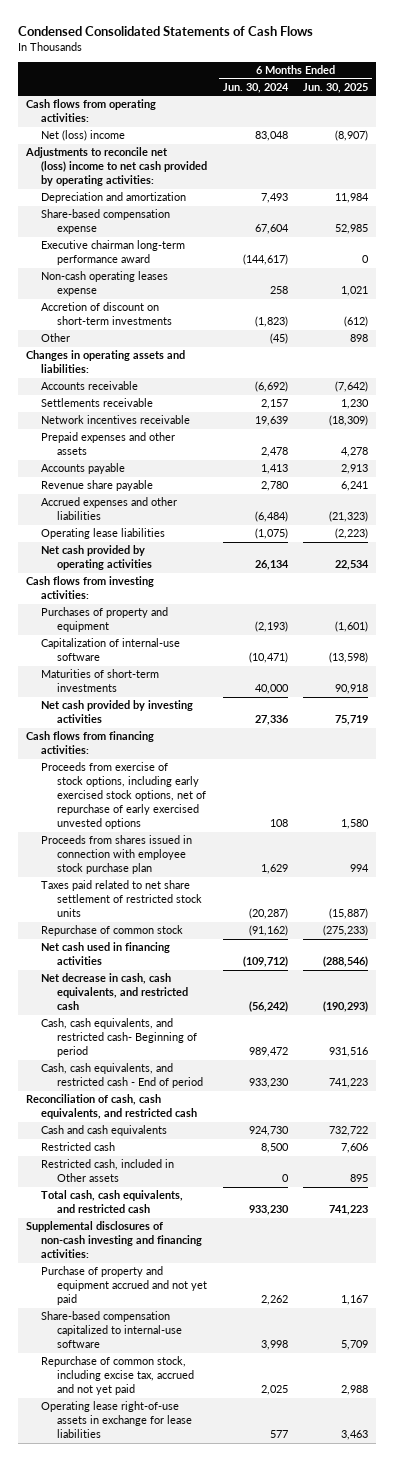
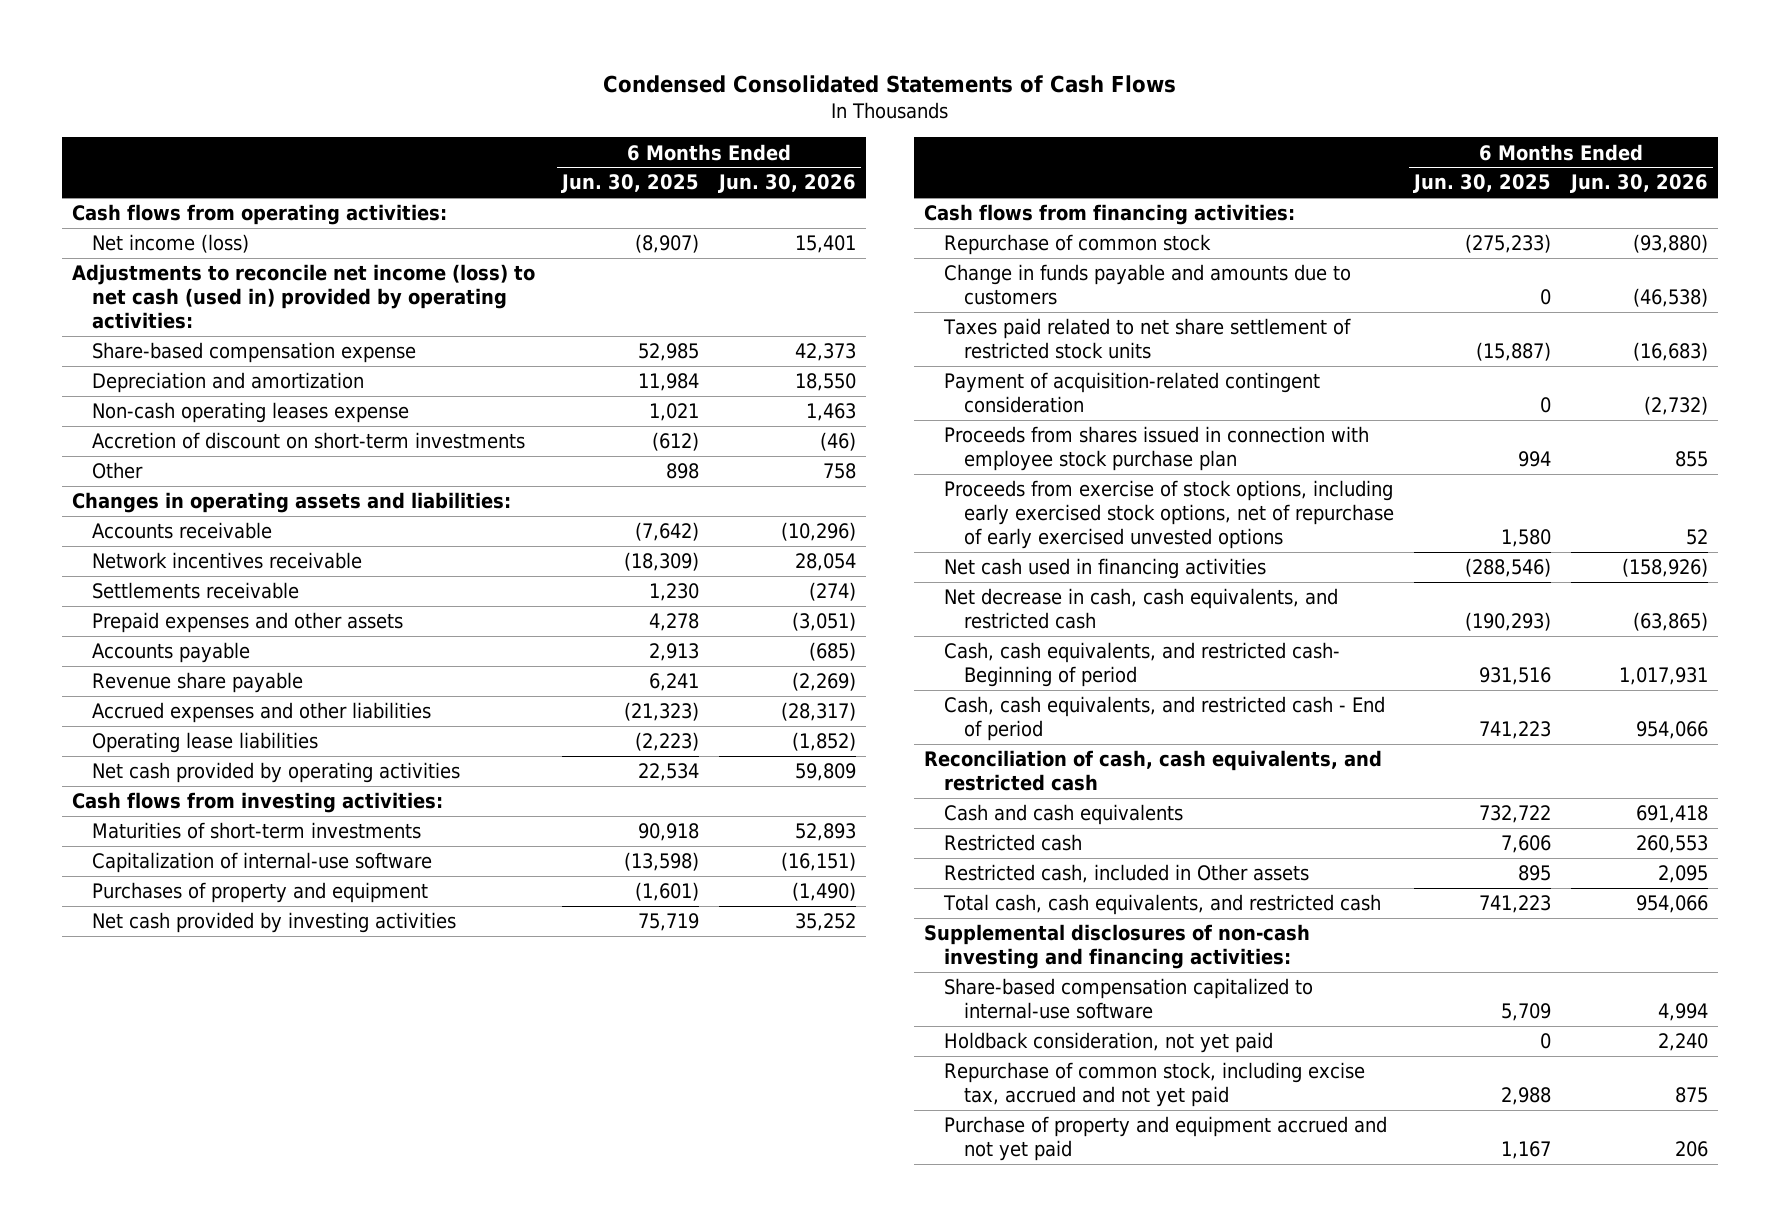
- | 6 Months Ended Jun. 30, 2024 | 6 Months Ended Jun. 30, 2025
+ | 6 Months Ended Jun. 30, 2025 | 6 Months Ended Jun. 30, 2026
- Net (loss) income | 83,048 | (8,907)
- Adjustments to reconcile net (loss) income to net cash provided by operating activities:
+ Net income (loss) | (8,907) | 15,401
+ Adjustments to reconcile net income (loss) to net cash (used in) provided by operating activities:
- Executive chairman long-term performance award | (144,617) | 0
moved down: Depreciation and amortization | 11,984 | 18,550
moved down: Settlements receivable | 1,230 | (274)
moved down: Capitalization of internal-use software | (13,598) | (16,151)
moved down: Purchases of property and equipment | (1,601) | (1,490)
+ Change in funds payable and amounts due to customers | 0 | (46,538)
moved down: Taxes paid related to net share settlement of restricted stock units | (15,887) | (16,683)
+ Payment of acquisition-related contingent consideration | 0 | (2,732)
moved down: Proceeds from shares issued in connection with employee stock purchase plan | 994 | 855
moved down: Proceeds from exercise of stock options, including early exercised stock options, net of repurchase of early exercised unvested options | 1,580 | 52
+ Holdback consideration, not yet paid | 0 | 2,240
- Operating lease right-of-use assets in exchange for lease liabilities | 577 | 3,463
moved down: Purchase of property and equipment accrued and not yet paid | 1,167 | 206

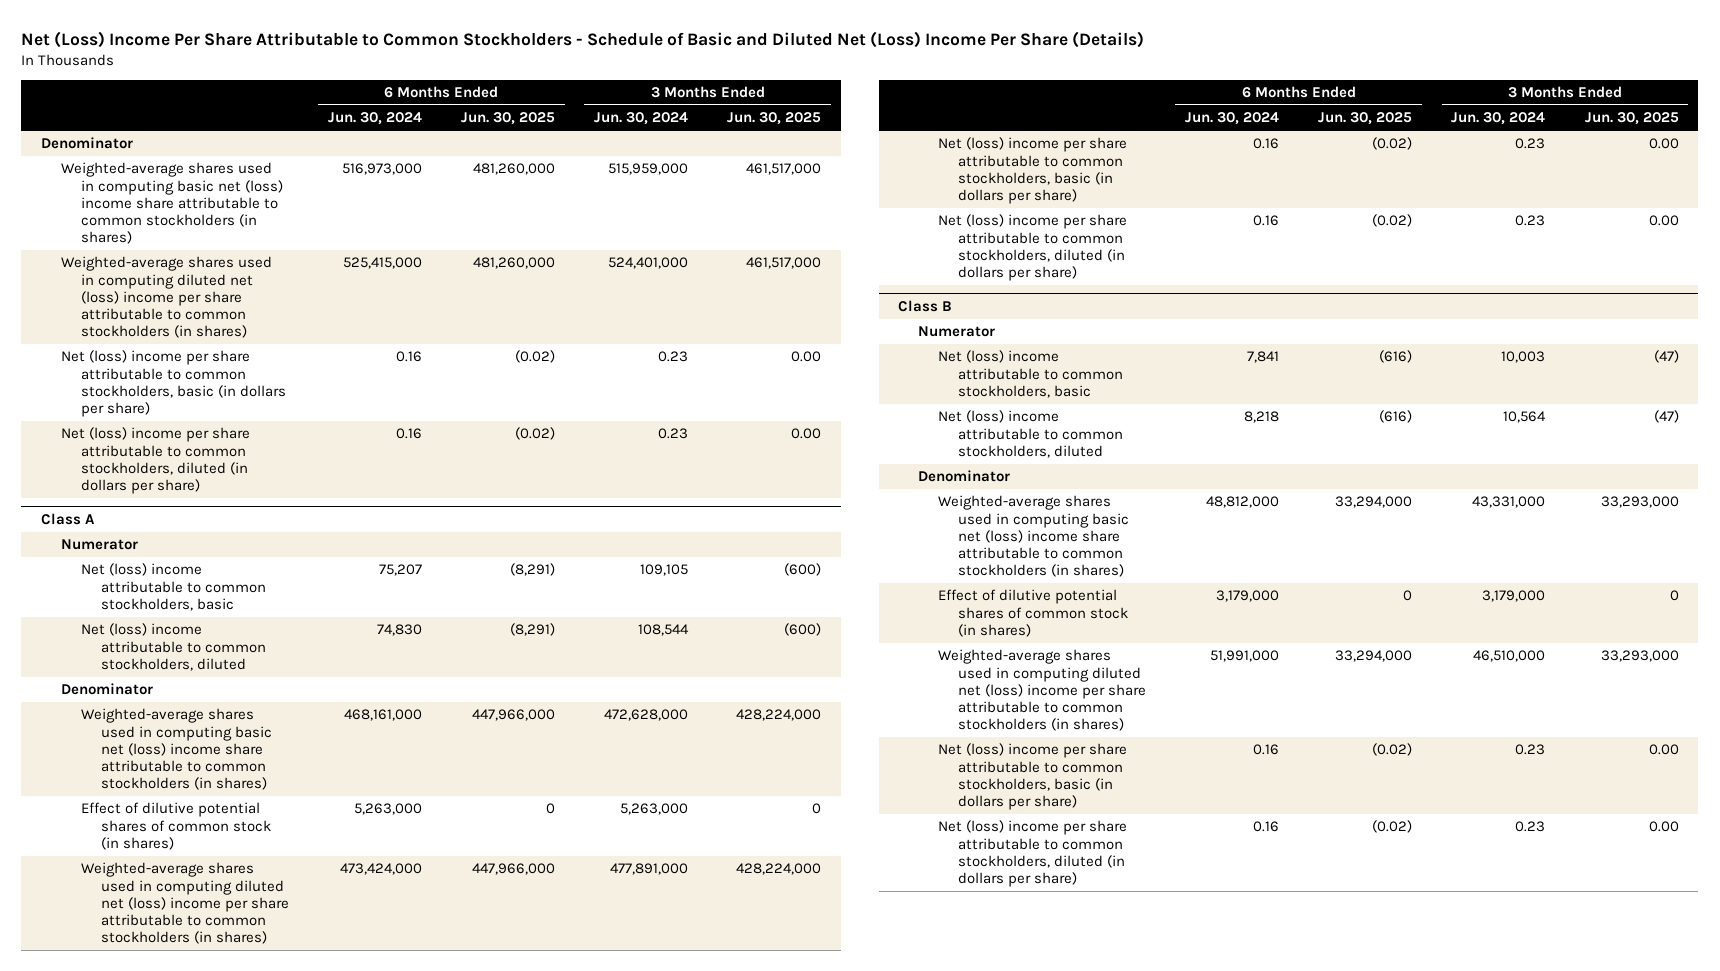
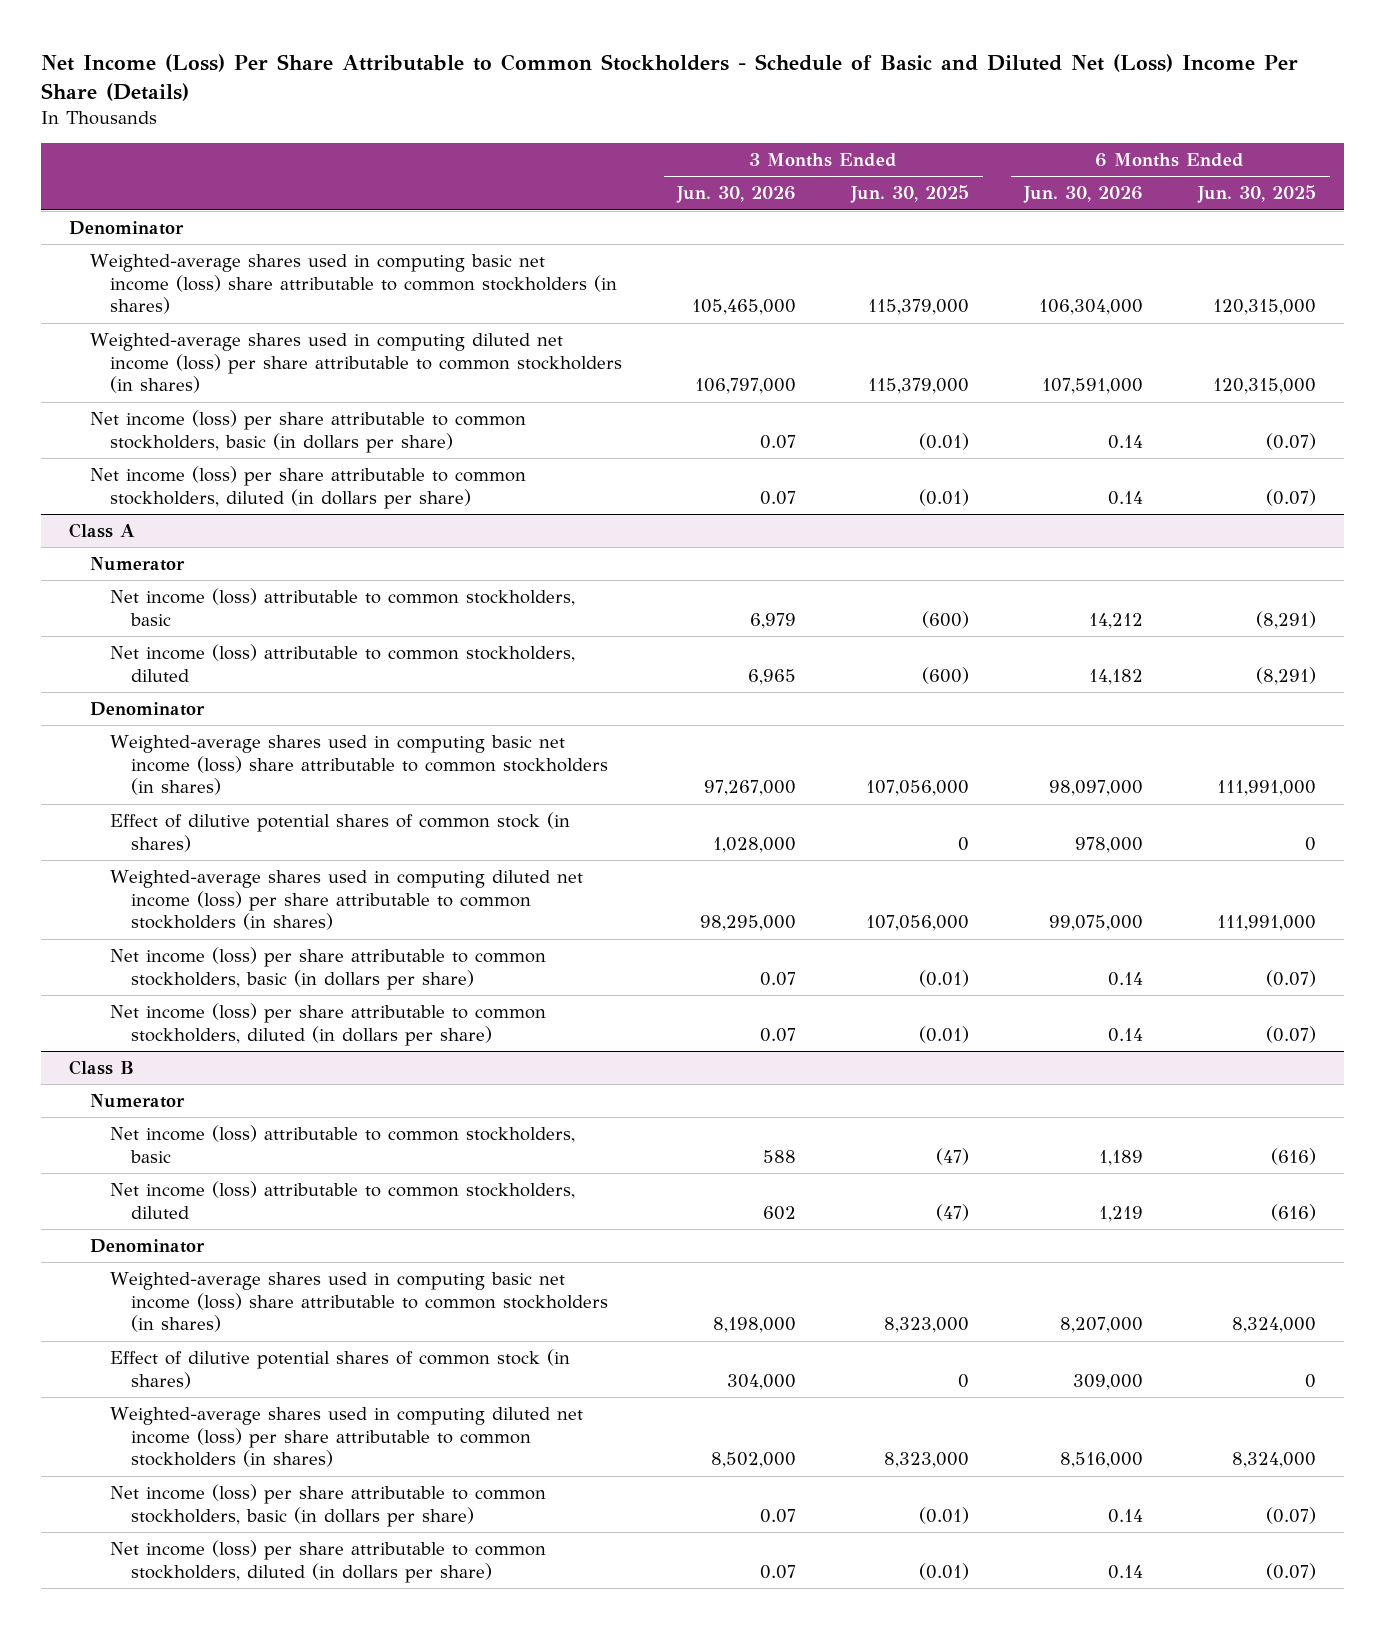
- Net (Loss) Income Per Share Attributable to Common Stockholders - Schedule of Basic and Diluted Net (Loss) Income Per Share (Details)
+ Net Income (Loss) Per Share Attributable to Common Stockholders - Schedule of Basic and Diluted Net (Loss) Income Per Share (Details)
- | 6 Months Ended Jun. 30, 2024 | 6 Months Ended Jun. 30, 2025 | 3 Months Ended Jun. 30, 2024 | 3 Months Ended Jun. 30, 2025
+ | 3 Months Ended Jun. 30, 2026 | 3 Months Ended Jun. 30, 2025 | 6 Months Ended Jun. 30, 2026 | 6 Months Ended Jun. 30, 2025
- Weighted-average shares used in computing basic net (loss) income share attributable to common stockholders (in shares) | 516,973,000 | 481,260,000 | 515,959,000 | 461,517,000
- Weighted-average shares used in computing diluted net (loss) income per share attributable to common stockholders (in shares) | 525,415,000 | 481,260,000 | 524,401,000 | 461,517,000
- Net (loss) income per share attributable to common stockholders, basic (in dollars per share) | 0.16 | (0.02) | 0.23 | 0.00
- Net (loss) income per share attributable to common stockholders, diluted (in dollars per share) | 0.16 | (0.02) | 0.23 | 0.00
+ Weighted-average shares used in computing basic net income (loss) share attributable to common stockholders (in shares) | 105,465,000 | 115,379,000 | 106,304,000 | 120,315,000
+ Weighted-average shares used in computing diluted net income (loss) per share attributable to common stockholders (in shares) | 106,797,000 | 115,379,000 | 107,591,000 | 120,315,000
+ Net income (loss) per share attributable to common stockholders, basic (in dollars per share) | 0.07 | (0.01) | 0.14 | (0.07)
+ Net income (loss) per share attributable to common stockholders, diluted (in dollars per share) | 0.07 | (0.01) | 0.14 | (0.07)
@ Class A
- Net (loss) income attributable to common stockholders, basic | 75,207 | (8,291) | 109,105 | (600)
- Net (loss) income attributable to common stockholders, diluted | 74,830 | (8,291) | 108,544 | (600)
+ Net income (loss) attributable to common stockholders, basic | 6,979 | (600) | 14,212 | (8,291)
+ Net income (loss) attributable to common stockholders, diluted | 6,965 | (600) | 14,182 | (8,291)
- Weighted-average shares used in computing basic net (loss) income share attributable to common stockholders (in shares) | 468,161,000 | 447,966,000 | 472,628,000 | 428,224,000
+ Weighted-average shares used in computing basic net income (loss) share attributable to common stockholders (in shares) | 97,267,000 | 107,056,000 | 98,097,000 | 111,991,000
- Weighted-average shares used in computing diluted net (loss) income per share attributable to common stockholders (in shares) | 473,424,000 | 447,966,000 | 477,891,000 | 428,224,000
- Net (loss) income per share attributable to common stockholders, basic (in dollars per share) | 0.16 | (0.02) | 0.23 | 0.00
- Net (loss) income per share attributable to common stockholders, diluted (in dollars per share) | 0.16 | (0.02) | 0.23 | 0.00
+ Weighted-average shares used in computing diluted net income (loss) per share attributable to common stockholders (in shares) | 98,295,000 | 107,056,000 | 99,075,000 | 111,991,000
+ Net income (loss) per share attributable to common stockholders, basic (in dollars per share) | 0.07 | (0.01) | 0.14 | (0.07)
+ Net income (loss) per share attributable to common stockholders, diluted (in dollars per share) | 0.07 | (0.01) | 0.14 | (0.07)
@ Class B
- Net (loss) income attributable to common stockholders, basic | 7,841 | (616) | 10,003 | (47)
- Net (loss) income attributable to common stockholders, diluted | 8,218 | (616) | 10,564 | (47)
+ Net income (loss) attributable to common stockholders, basic | 588 | (47) | 1,189 | (616)
+ Net income (loss) attributable to common stockholders, diluted | 602 | (47) | 1,219 | (616)
- Weighted-average shares used in computing basic net (loss) income share attributable to common stockholders (in shares) | 48,812,000 | 33,294,000 | 43,331,000 | 33,293,000
+ Weighted-average shares used in computing basic net income (loss) share attributable to common stockholders (in shares) | 8,198,000 | 8,323,000 | 8,207,000 | 8,324,000
- Weighted-average shares used in computing diluted net (loss) income per share attributable to common stockholders (in shares) | 51,991,000 | 33,294,000 | 46,510,000 | 33,293,000
- Net (loss) income per share attributable to common stockholders, basic (in dollars per share) | 0.16 | (0.02) | 0.23 | 0.00
- Net (loss) income per share attributable to common stockholders, diluted (in dollars per share) | 0.16 | (0.02) | 0.23 | 0.00
+ Weighted-average shares used in computing diluted net income (loss) per share attributable to common stockholders (in shares) | 8,502,000 | 8,323,000 | 8,516,000 | 8,324,000
+ Net income (loss) per share attributable to common stockholders, basic (in dollars per share) | 0.07 | (0.01) | 0.14 | (0.07)
+ Net income (loss) per share attributable to common stockholders, diluted (in dollars per share) | 0.07 | (0.01) | 0.14 | (0.07)

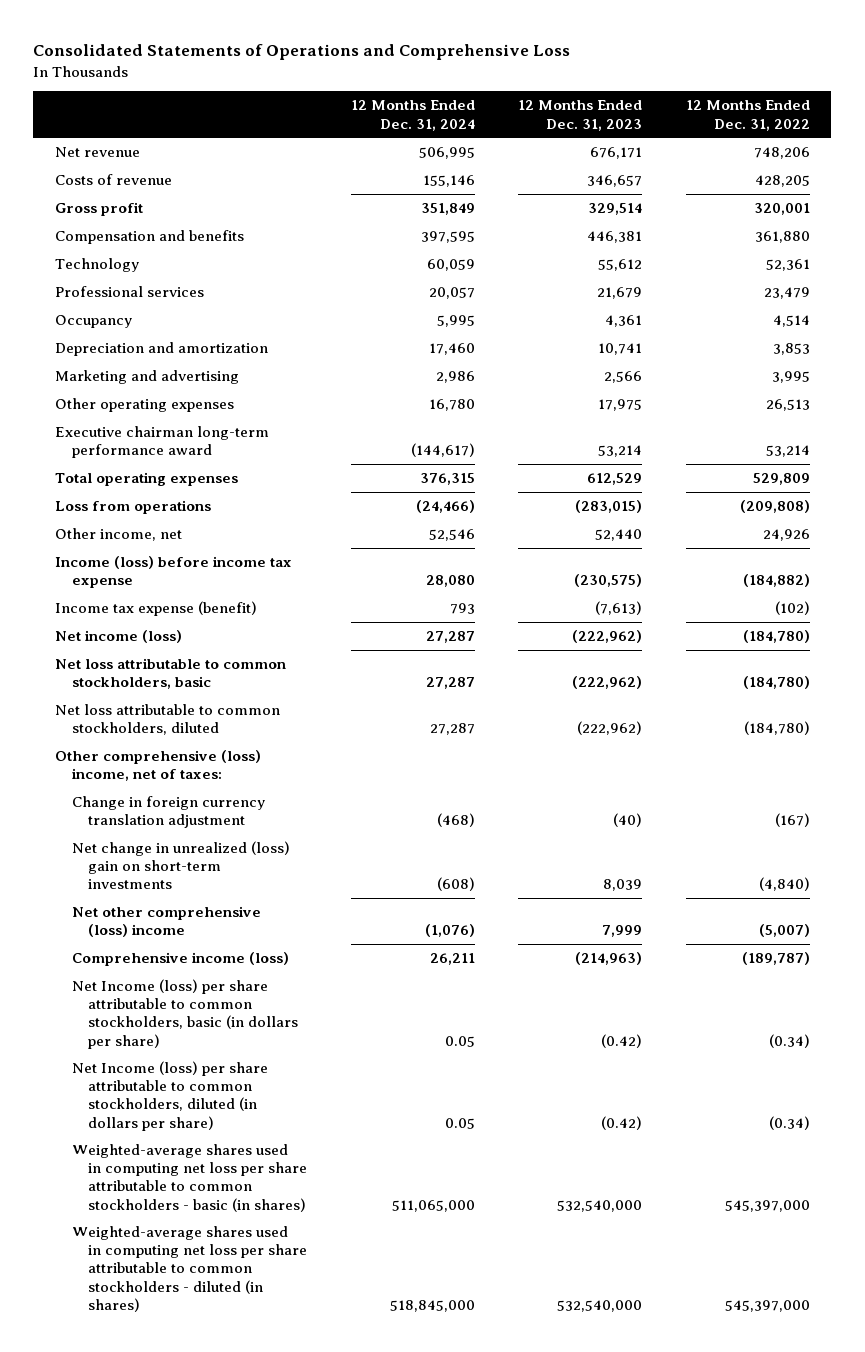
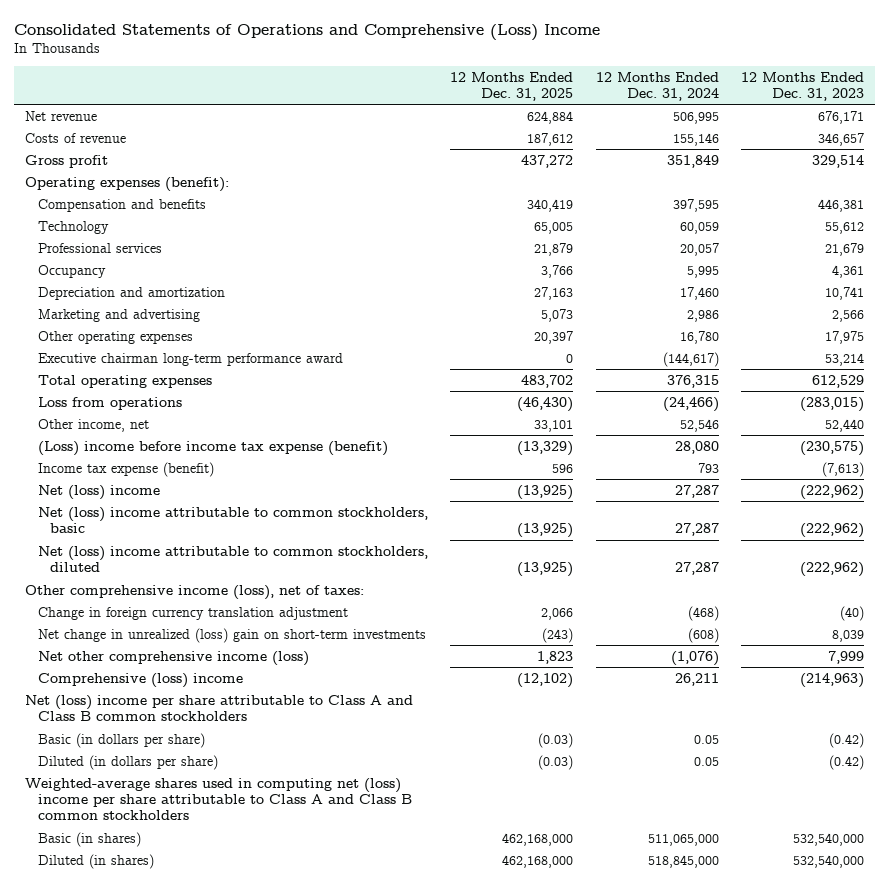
- Consolidated Statements of Operations and Comprehensive Loss
+ Consolidated Statements of Operations and Comprehensive (Loss) Income
- | 12 Months Ended Dec. 31, 2024 | 12 Months Ended Dec. 31, 2023 | 12 Months Ended Dec. 31, 2022
+ | 12 Months Ended Dec. 31, 2025 | 12 Months Ended Dec. 31, 2024 | 12 Months Ended Dec. 31, 2023
+ Operating expenses (benefit):
- Income (loss) before income tax expense | 28,080 | (230,575) | (184,882)
+ (Loss) income before income tax expense (benefit) | (13,329) | 28,080 | (230,575)
- Net income (loss) | 27,287 | (222,962) | (184,780)
- Net loss attributable to common stockholders, basic | 27,287 | (222,962) | (184,780)
- Net loss attributable to common stockholders, diluted | 27,287 | (222,962) | (184,780)
- Other comprehensive (loss) income, net of taxes:
+ Net (loss) income | (13,925) | 27,287 | (222,962)
+ Net (loss) income attributable to common stockholders, basic | (13,925) | 27,287 | (222,962)
+ Net (loss) income attributable to common stockholders, diluted | (13,925) | 27,287 | (222,962)
+ Other comprehensive income (loss), net of taxes:
- Net other comprehensive (loss) income | (1,076) | 7,999 | (5,007)
- Comprehensive income (loss) | 26,211 | (214,963) | (189,787)
- Net Income (loss) per share attributable to common stockholders, basic (in dollars per share) | 0.05 | (0.42) | (0.34)
- Net Income (loss) per share attributable to common stockholders, diluted (in dollars per share) | 0.05 | (0.42) | (0.34)
- Weighted-average shares used in computing net loss per share attributable to common stockholders - basic (in shares) | 511,065,000 | 532,540,000 | 545,397,000
- Weighted-average shares used in computing net loss per share attributable to common stockholders - diluted (in shares) | 518,845,000 | 532,540,000 | 545,397,000
+ Net other comprehensive income (loss) | 1,823 | (1,076) | 7,999
+ Comprehensive (loss) income | (12,102) | 26,211 | (214,963)
+ Net (loss) income per share attributable to Class A and Class B common stockholders
+ Basic (in dollars per share) | (0.03) | 0.05 | (0.42)
+ Diluted (in dollars per share) | (0.03) | 0.05 | (0.42)
+ Weighted-average shares used in computing net (loss) income per share attributable to Class A and Class B common stockholders
+ Basic (in shares) | 462,168,000 | 511,065,000 | 532,540,000
+ Diluted (in shares) | 462,168,000 | 518,845,000 | 532,540,000

